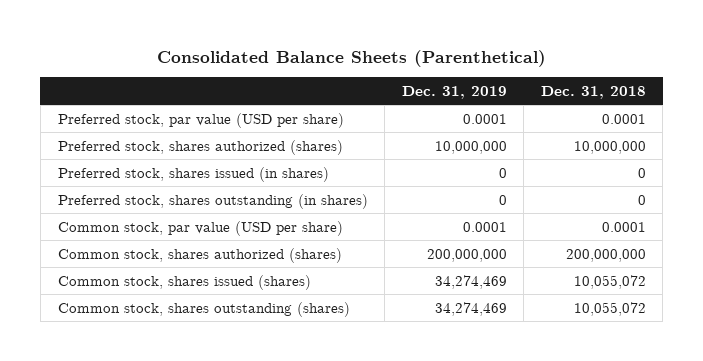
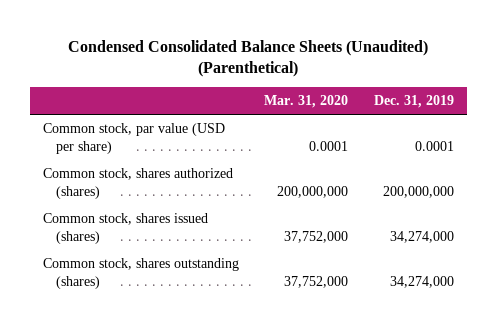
- Consolidated Balance Sheets (Parenthetical)
+ Condensed Consolidated Balance Sheets (Unaudited) (Parenthetical)
- | Dec. 31, 2019 | Dec. 31, 2018
+ | Mar. 31, 2020 | Dec. 31, 2019
- Preferred stock, par value (USD per share) | 0.0001 | 0.0001
- Preferred stock, shares authorized (shares) | 10,000,000 | 10,000,000
- Preferred stock, shares issued (in shares) | 0 | 0
- Preferred stock, shares outstanding (in shares) | 0 | 0
- Common stock, shares issued (shares) | 34,274,469 | 10,055,072
- Common stock, shares outstanding (shares) | 34,274,469 | 10,055,072
+ Common stock, shares issued (shares) | 37,752,000 | 34,274,000
+ Common stock, shares outstanding (shares) | 37,752,000 | 34,274,000

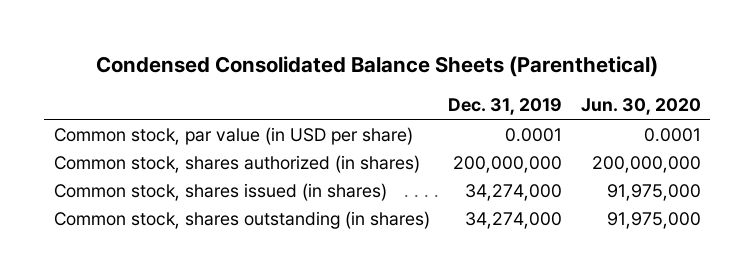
- Condensed Consolidated Balance Sheets (Unaudited) (Parenthetical)
+ Condensed Consolidated Balance Sheets (Parenthetical)
- | Mar. 31, 2020 | Dec. 31, 2019
+ | Dec. 31, 2019 | Jun. 30, 2020
- Common stock, par value (USD per share) | 0.0001 | 0.0001
- Common stock, shares authorized (shares) | 200,000,000 | 200,000,000
- Common stock, shares issued (shares) | 37,752,000 | 34,274,000
- Common stock, shares outstanding (shares) | 37,752,000 | 34,274,000
+ Common stock, par value (in USD per share) | 0.0001 | 0.0001
+ Common stock, shares authorized (in shares) | 200,000,000 | 200,000,000
+ Common stock, shares issued (in shares) | 34,274,000 | 91,975,000
+ Common stock, shares outstanding (in shares) | 34,274,000 | 91,975,000

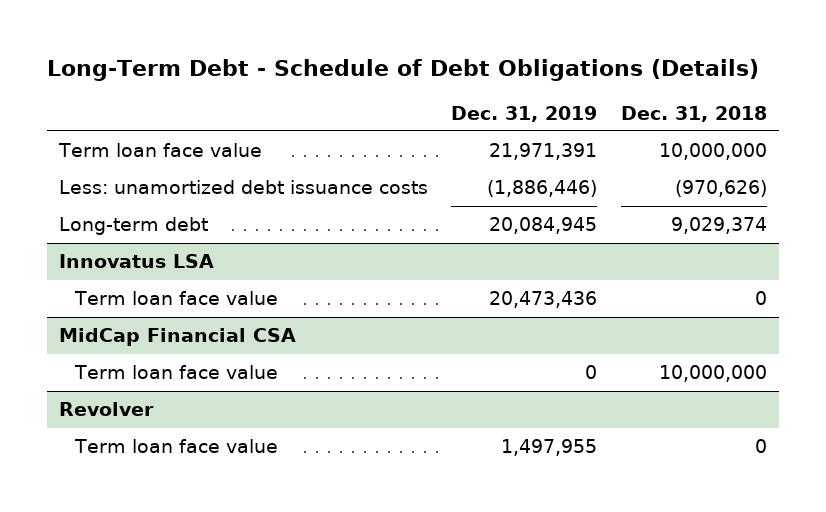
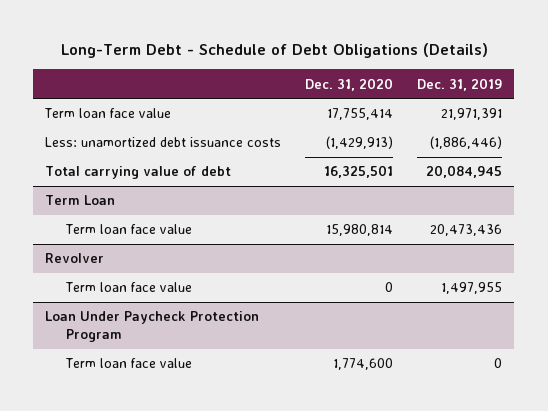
- | Dec. 31, 2019 | Dec. 31, 2018
+ | Dec. 31, 2020 | Dec. 31, 2019
- Long-term debt | 20,084,945 | 9,029,374
- Innovatus LSA
+ Total carrying value of debt | 16,325,501 | 20,084,945
+ Term Loan
- MidCap Financial CSA
- Term loan face value | 0 | 10,000,000
+ Loan Under Paycheck Protection Program
+ Term loan face value | 1,774,600 | 0

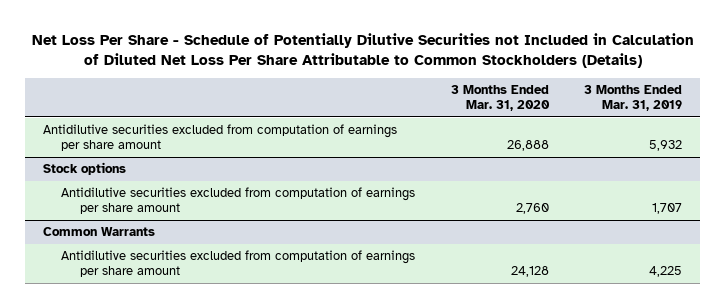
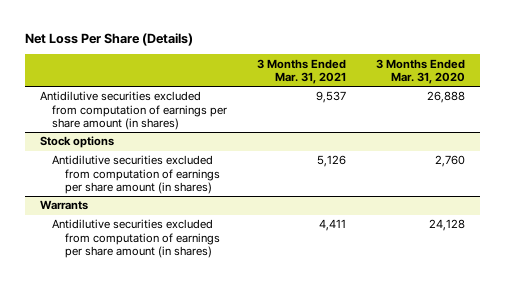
- Net Loss Per Share - Schedule of Potentially Dilutive Securities not Included in Calculation of Diluted Net Loss Per Share Attributable to Common Stockholders (Details)
+ Net Loss Per Share (Details)
- | 3 Months Ended Mar. 31, 2020 | 3 Months Ended Mar. 31, 2019
+ | 3 Months Ended Mar. 31, 2021 | 3 Months Ended Mar. 31, 2020
- Antidilutive securities excluded from computation of earnings per share amount | 26,888 | 5,932
+ Antidilutive securities excluded from computation of earnings per share amount (in shares) | 9,537 | 26,888
@ Stock options
- Antidilutive securities excluded from computation of earnings per share amount | 2,760 | 1,707
- Common Warrants
- Antidilutive securities excluded from computation of earnings per share amount | 24,128 | 4,225
@ Stock options
+ Antidilutive securities excluded from computation of earnings per share amount (in shares) | 5,126 | 2,760
+ Warrants
+ Antidilutive securities excluded from computation of earnings per share amount (in shares) | 4,411 | 24,128

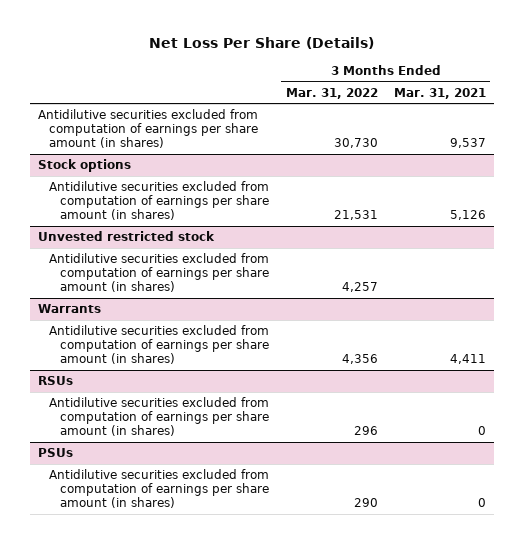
- | 3 Months Ended Mar. 31, 2021 | 3 Months Ended Mar. 31, 2020
+ | 3 Months Ended Mar. 31, 2022 | 3 Months Ended Mar. 31, 2021
+ Unvested restricted stock
+ Antidilutive securities excluded from computation of earnings per share amount (in shares) | 4,257 |
+ RSUs
+ Antidilutive securities excluded from computation of earnings per share amount (in shares) | 296 | 0
+ PSUs
+ Antidilutive securities excluded from computation of earnings per share amount (in shares) | 290 | 0

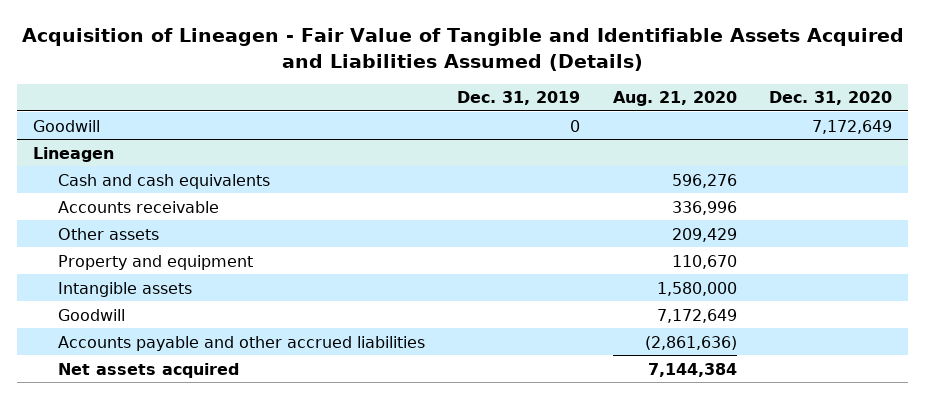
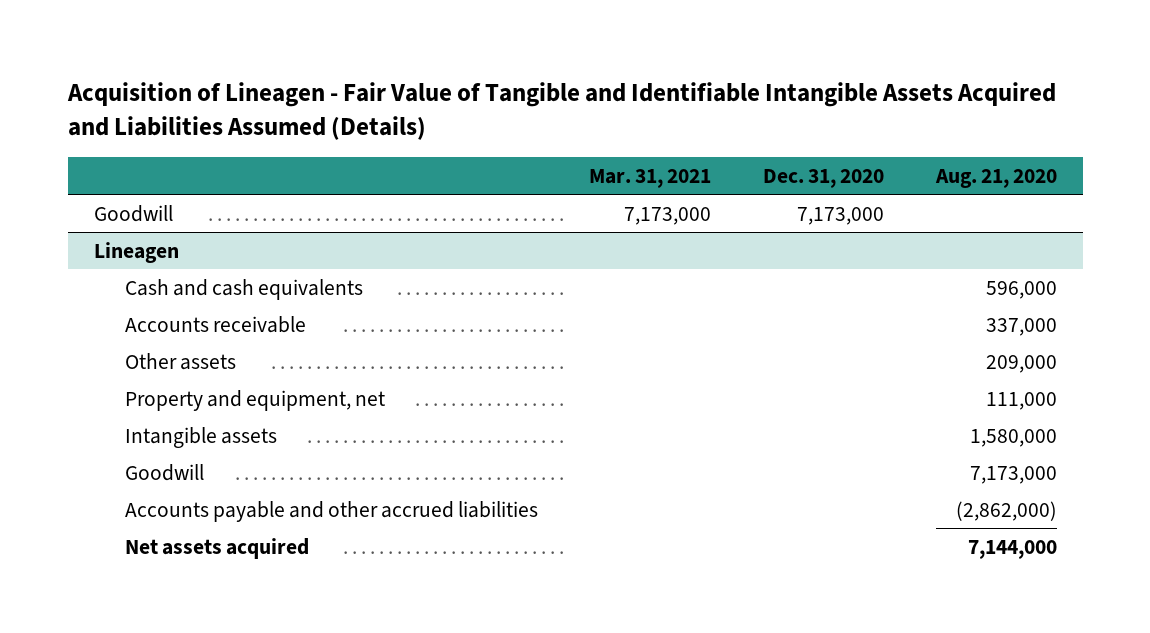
- Acquisition of Lineagen - Fair Value of Tangible and Identifiable Assets Acquired and Liabilities Assumed (Details)
+ Acquisition of Lineagen - Fair Value of Tangible and Identifiable Intangible Assets Acquired and Liabilities Assumed (Details)
- | Dec. 31, 2019 | Aug. 21, 2020 | Dec. 31, 2020
+ | Mar. 31, 2021 | Dec. 31, 2020 | Aug. 21, 2020
- Goodwill | 0 | | 7,172,649
+ Goodwill | 7,173,000 | 7,173,000 |
@ Lineagen
- Cash and cash equivalents | | 596,276 |
- Accounts receivable | | 336,996 |
- Other assets | | 209,429 |
- Property and equipment | | 110,670 |
+ Cash and cash equivalents | | | 596,000
+ Accounts receivable | | | 337,000
+ Other assets | | | 209,000
+ Property and equipment, net | | | 111,000
- Goodwill | | 7,172,649 |
- Accounts payable and other accrued liabilities | | (2,861,636) |
- Net assets acquired | | 7,144,384 |
+ Goodwill | | | 7,173,000
+ Accounts payable and other accrued liabilities | | | (2,862,000)
+ Net assets acquired | | | 7,144,000

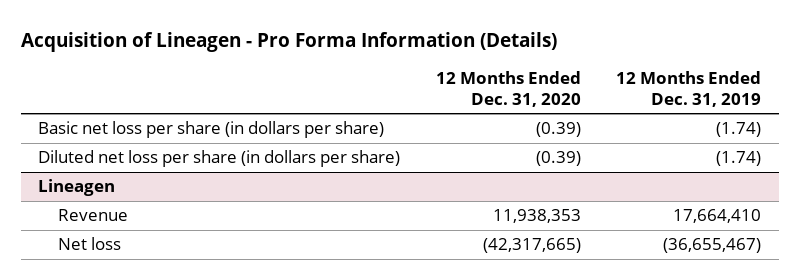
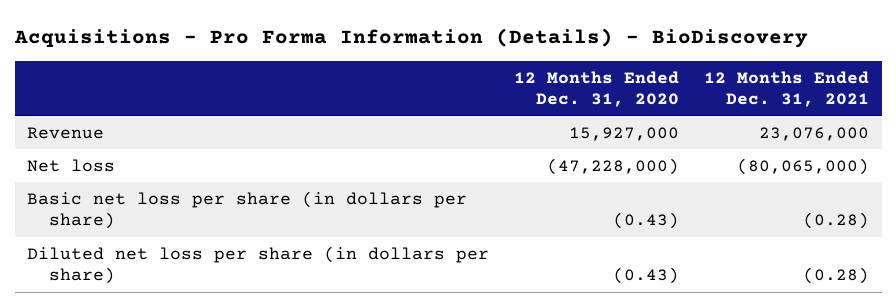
- Acquisition of Lineagen - Pro Forma Information (Details)
+ Acquisitions - Pro Forma Information (Details) - BioDiscovery
- | 12 Months Ended Dec. 31, 2020 | 12 Months Ended Dec. 31, 2019
+ | 12 Months Ended Dec. 31, 2020 | 12 Months Ended Dec. 31, 2021
- Basic net loss per share (in dollars per share) | (0.39) | (1.74)
- Diluted net loss per share (in dollars per share) | (0.39) | (1.74)
- Lineagen
- Revenue | 11,938,353 | 17,664,410
- Net loss | (42,317,665) | (36,655,467)
+ Revenue | 15,927,000 | 23,076,000
+ Net loss | (47,228,000) | (80,065,000)
+ Basic net loss per share (in dollars per share) | (0.43) | (0.28)
+ Diluted net loss per share (in dollars per share) | (0.43) | (0.28)

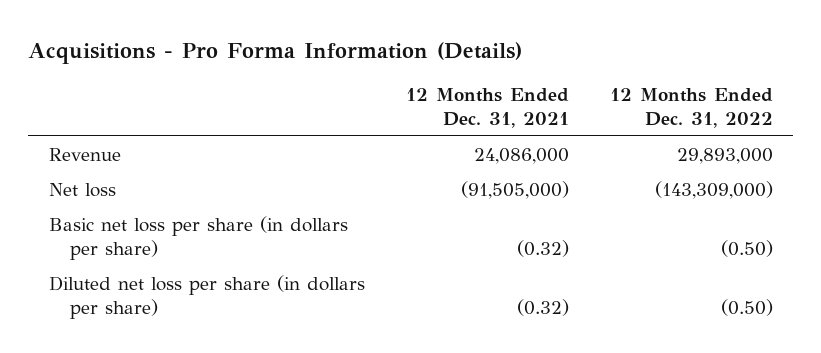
- Acquisitions - Pro Forma Information (Details) - BioDiscovery
+ Acquisitions - Pro Forma Information (Details)
- | 12 Months Ended Dec. 31, 2020 | 12 Months Ended Dec. 31, 2021
+ | 12 Months Ended Dec. 31, 2021 | 12 Months Ended Dec. 31, 2022
- Revenue | 15,927,000 | 23,076,000
- Net loss | (47,228,000) | (80,065,000)
- Basic net loss per share (in dollars per share) | (0.43) | (0.28)
- Diluted net loss per share (in dollars per share) | (0.43) | (0.28)
+ Revenue | 24,086,000 | 29,893,000
+ Net loss | (91,505,000) | (143,309,000)
+ Basic net loss per share (in dollars per share) | (0.32) | (0.50)
+ Diluted net loss per share (in dollars per share) | (0.32) | (0.50)

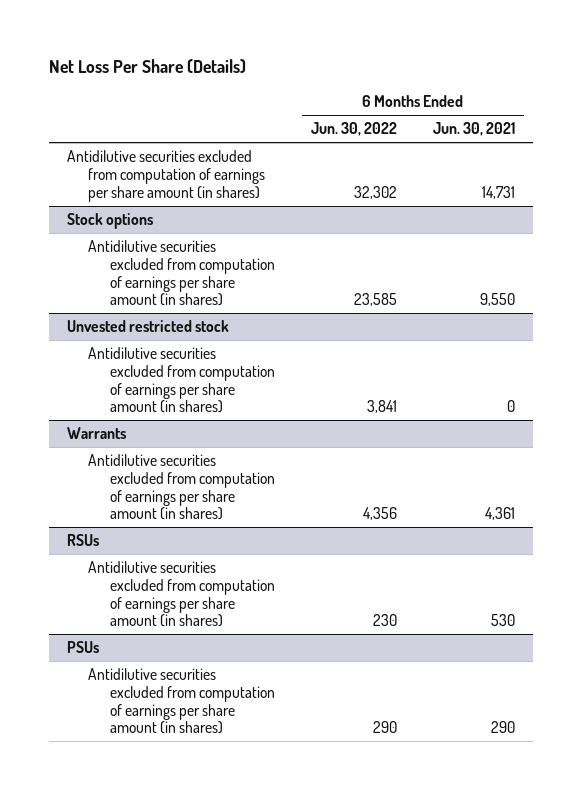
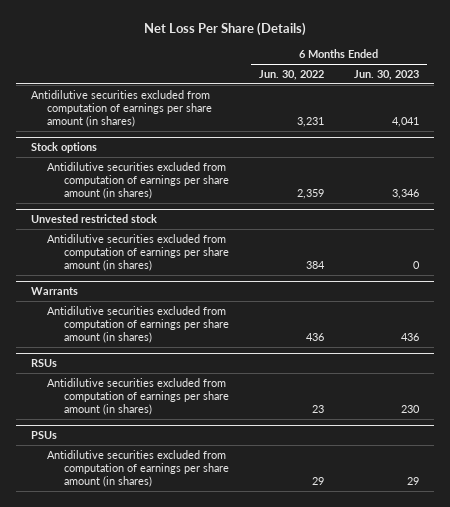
- | 6 Months Ended Jun. 30, 2022 | 6 Months Ended Jun. 30, 2021
+ | 6 Months Ended Jun. 30, 2022 | 6 Months Ended Jun. 30, 2023
- Antidilutive securities excluded from computation of earnings per share amount (in shares) | 32,302 | 14,731
+ Antidilutive securities excluded from computation of earnings per share amount (in shares) | 3,231 | 4,041
@ Stock options
- Antidilutive securities excluded from computation of earnings per share amount (in shares) | 23,585 | 9,550
+ Antidilutive securities excluded from computation of earnings per share amount (in shares) | 2,359 | 3,346
@ Unvested restricted stock
- Antidilutive securities excluded from computation of earnings per share amount (in shares) | 3,841 | 0
+ Antidilutive securities excluded from computation of earnings per share amount (in shares) | 384 | 0
@ Warrants
- Antidilutive securities excluded from computation of earnings per share amount (in shares) | 4,356 | 4,361
+ Antidilutive securities excluded from computation of earnings per share amount (in shares) | 436 | 436
@ RSUs
- Antidilutive securities excluded from computation of earnings per share amount (in shares) | 230 | 530
+ Antidilutive securities excluded from computation of earnings per share amount (in shares) | 23 | 230
@ PSUs
- Antidilutive securities excluded from computation of earnings per share amount (in shares) | 290 | 290
+ Antidilutive securities excluded from computation of earnings per share amount (in shares) | 29 | 29

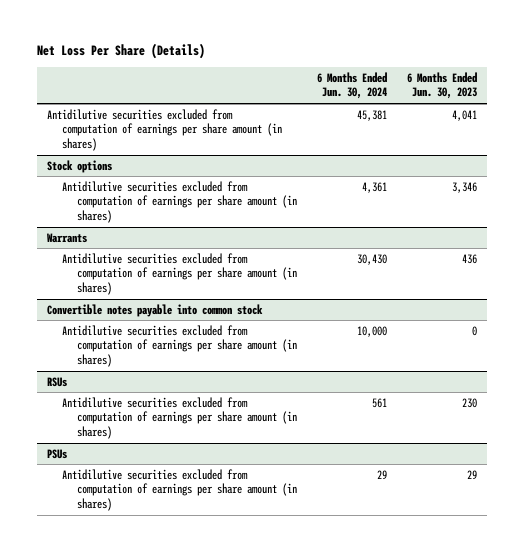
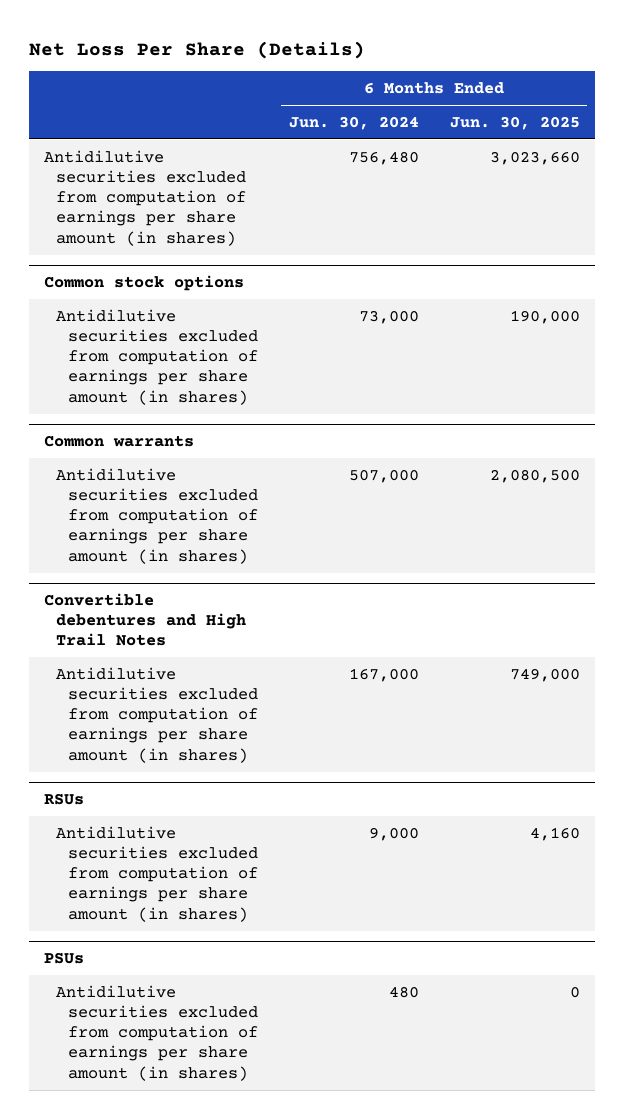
- | 6 Months Ended Jun. 30, 2024 | 6 Months Ended Jun. 30, 2023
+ | 6 Months Ended Jun. 30, 2024 | 6 Months Ended Jun. 30, 2025
- Antidilutive securities excluded from computation of earnings per share amount (in shares) | 45,381 | 4,041
- Stock options
- Antidilutive securities excluded from computation of earnings per share amount (in shares) | 4,361 | 3,346
- Warrants
- Antidilutive securities excluded from computation of earnings per share amount (in shares) | 30,430 | 436
- Convertible notes payable into common stock
- Antidilutive securities excluded from computation of earnings per share amount (in shares) | 10,000 | 0
+ Antidilutive securities excluded from computation of earnings per share amount (in shares) | 756,480 | 3,023,660
+ Common stock options
+ Antidilutive securities excluded from computation of earnings per share amount (in shares) | 73,000 | 190,000
+ Common warrants
+ Antidilutive securities excluded from computation of earnings per share amount (in shares) | 507,000 | 2,080,500
+ Convertible debentures and High Trail Notes
+ Antidilutive securities excluded from computation of earnings per share amount (in shares) | 167,000 | 749,000
@ RSUs
- Antidilutive securities excluded from computation of earnings per share amount (in shares) | 561 | 230
+ Antidilutive securities excluded from computation of earnings per share amount (in shares) | 9,000 | 4,160
@ PSUs
- Antidilutive securities excluded from computation of earnings per share amount (in shares) | 29 | 29
+ Antidilutive securities excluded from computation of earnings per share amount (in shares) | 480 | 0

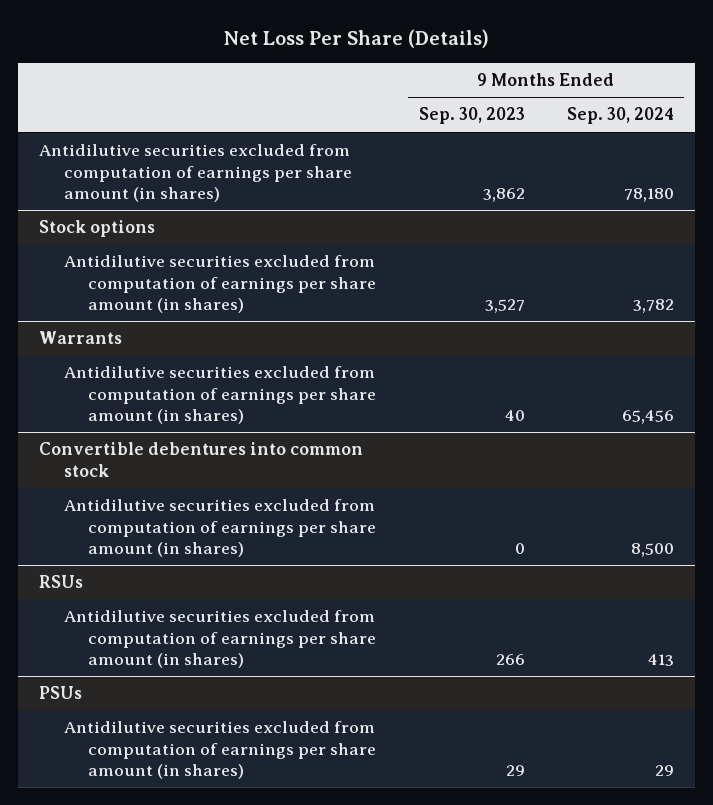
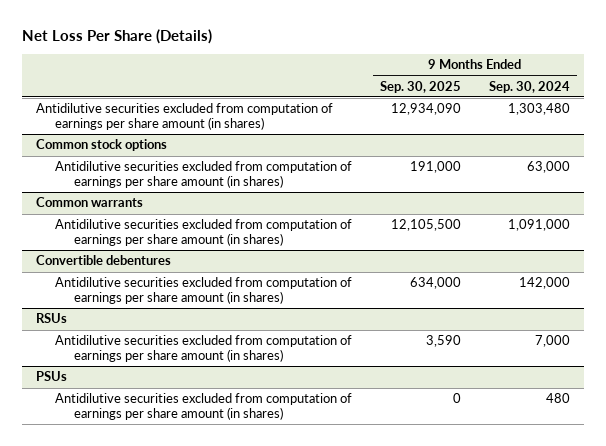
- | 9 Months Ended Sep. 30, 2023 | 9 Months Ended Sep. 30, 2024
+ | 9 Months Ended Sep. 30, 2025 | 9 Months Ended Sep. 30, 2024
- Antidilutive securities excluded from computation of earnings per share amount (in shares) | 3,862 | 78,180
- Stock options
- Antidilutive securities excluded from computation of earnings per share amount (in shares) | 3,527 | 3,782
- Warrants
- Antidilutive securities excluded from computation of earnings per share amount (in shares) | 40 | 65,456
- Convertible debentures into common stock
- Antidilutive securities excluded from computation of earnings per share amount (in shares) | 0 | 8,500
+ Antidilutive securities excluded from computation of earnings per share amount (in shares) | 12,934,090 | 1,303,480
+ Common stock options
+ Antidilutive securities excluded from computation of earnings per share amount (in shares) | 191,000 | 63,000
+ Common warrants
+ Antidilutive securities excluded from computation of earnings per share amount (in shares) | 12,105,500 | 1,091,000
+ Convertible debentures
+ Antidilutive securities excluded from computation of earnings per share amount (in shares) | 634,000 | 142,000
@ RSUs
- Antidilutive securities excluded from computation of earnings per share amount (in shares) | 266 | 413
+ Antidilutive securities excluded from computation of earnings per share amount (in shares) | 3,590 | 7,000
@ PSUs
- Antidilutive securities excluded from computation of earnings per share amount (in shares) | 29 | 29
+ Antidilutive securities excluded from computation of earnings per share amount (in shares) | 0 | 480

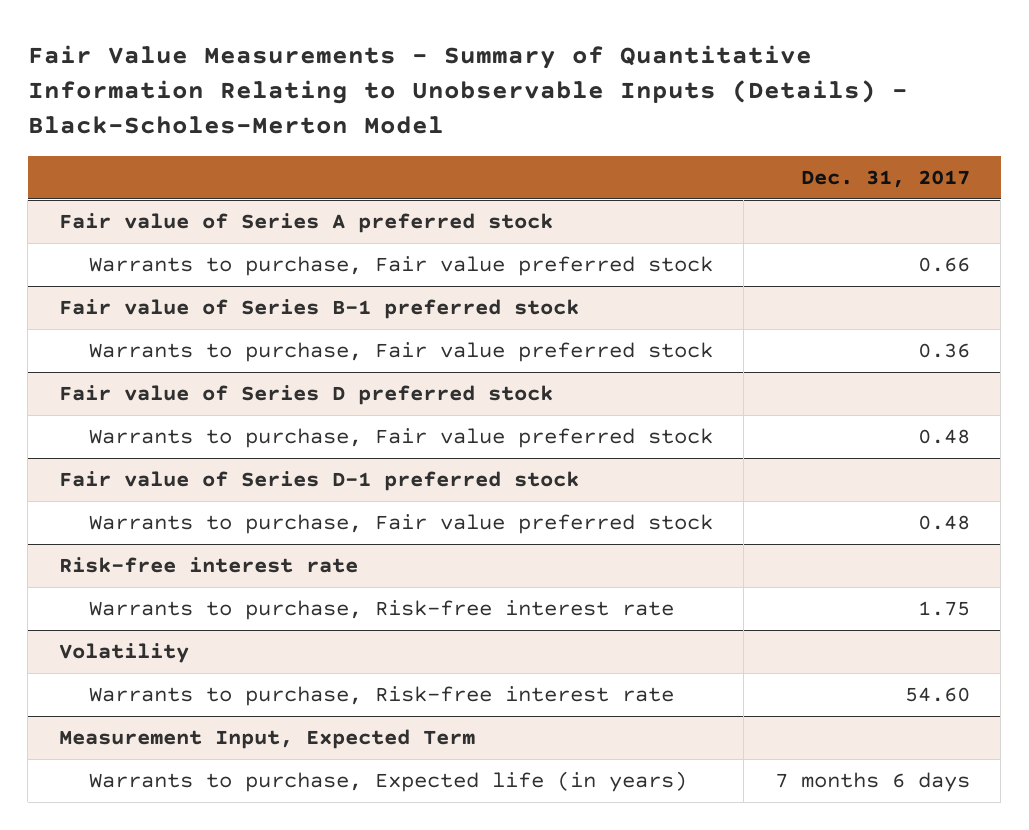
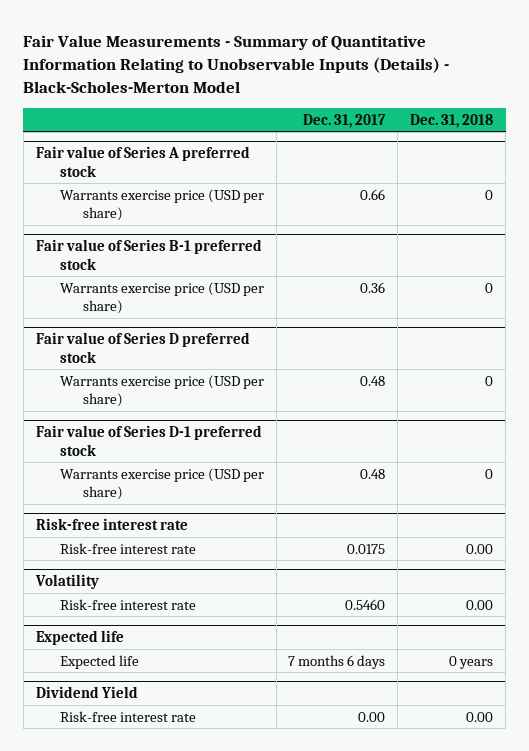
- | Dec. 31, 2017
+ | Dec. 31, 2017 | Dec. 31, 2018
@ Fair value of Series A preferred stock
- Warrants to purchase, Fair value preferred stock | 0.66
+ Warrants exercise price (USD per share) | 0.66 | 0
@ Fair value of Series B-1 preferred stock
- Warrants to purchase, Fair value preferred stock | 0.36
+ Warrants exercise price (USD per share) | 0.36 | 0
@ Fair value of Series D preferred stock
- Warrants to purchase, Fair value preferred stock | 0.48
+ Warrants exercise price (USD per share) | 0.48 | 0
@ Fair value of Series D-1 preferred stock
- Warrants to purchase, Fair value preferred stock | 0.48
+ Warrants exercise price (USD per share) | 0.48 | 0
@ Risk-free interest rate
- Warrants to purchase, Risk-free interest rate | 1.75
+ Risk-free interest rate | 0.0175 | 0.00
@ Volatility
- Warrants to purchase, Risk-free interest rate | 54.60
- Measurement Input, Expected Term
- Warrants to purchase, Expected life (in years) | 7 months 6 days
@ Volatility
+ Risk-free interest rate | 0.5460 | 0.00
+ Expected life
+ Expected life | 7 months 6 days | 0 years
+ Dividend Yield
+ Risk-free interest rate | 0.00 | 0.00

